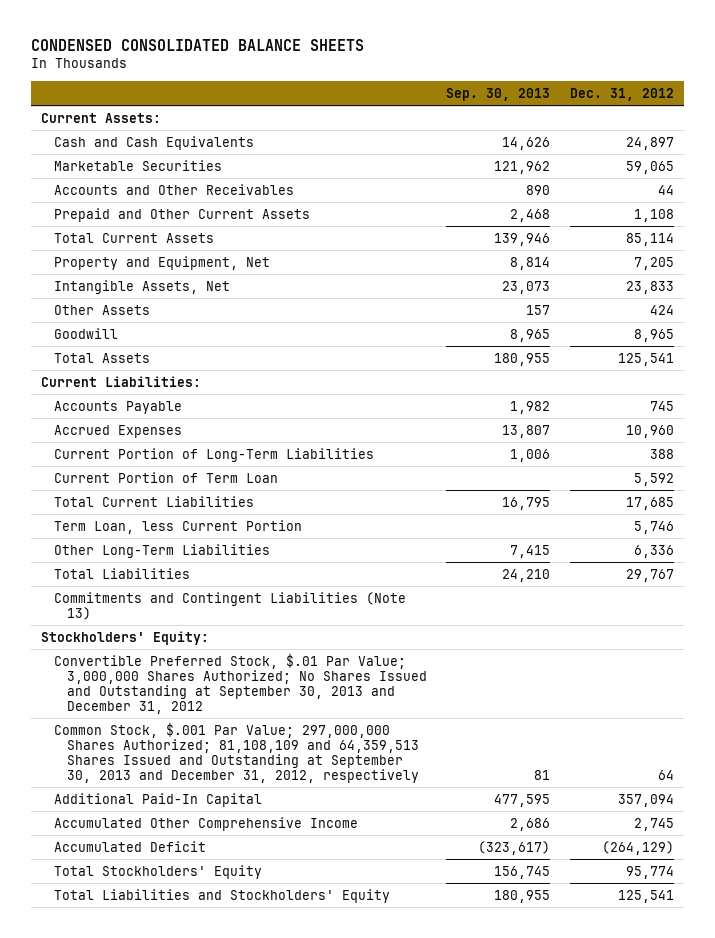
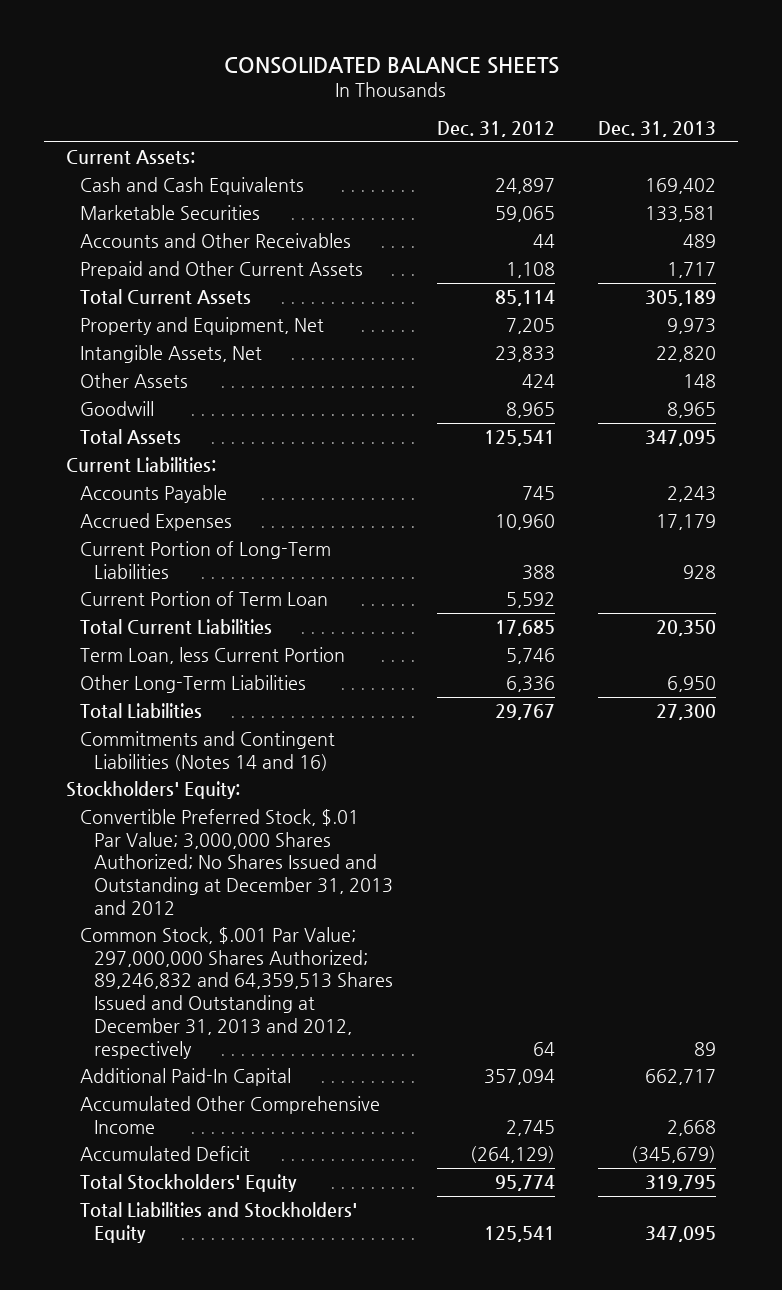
- CONDENSED CONSOLIDATED BALANCE SHEETS
+ CONSOLIDATED BALANCE SHEETS
- | Sep. 30, 2013 | Dec. 31, 2012
+ | Dec. 31, 2012 | Dec. 31, 2013
- Commitments and Contingent Liabilities (Note 13)
+ Commitments and Contingent Liabilities (Notes 14 and 16)
- Convertible Preferred Stock, $.01 Par Value; 3,000,000 Shares Authorized; No Shares Issued and Outstanding at September 30, 2013 and December 31, 2012
- Common Stock, $.001 Par Value; 297,000,000 Shares Authorized; 81,108,109 and 64,359,513 Shares Issued and Outstanding at September 30, 2013 and December 31, 2012, respectively | 81 | 64
+ Convertible Preferred Stock, $.01 Par Value; 3,000,000 Shares Authorized; No Shares Issued and Outstanding at December 31, 2013 and 2012
+ Common Stock, $.001 Par Value; 297,000,000 Shares Authorized; 89,246,832 and 64,359,513 Shares Issued and Outstanding at December 31, 2013 and 2012, respectively | 64 | 89

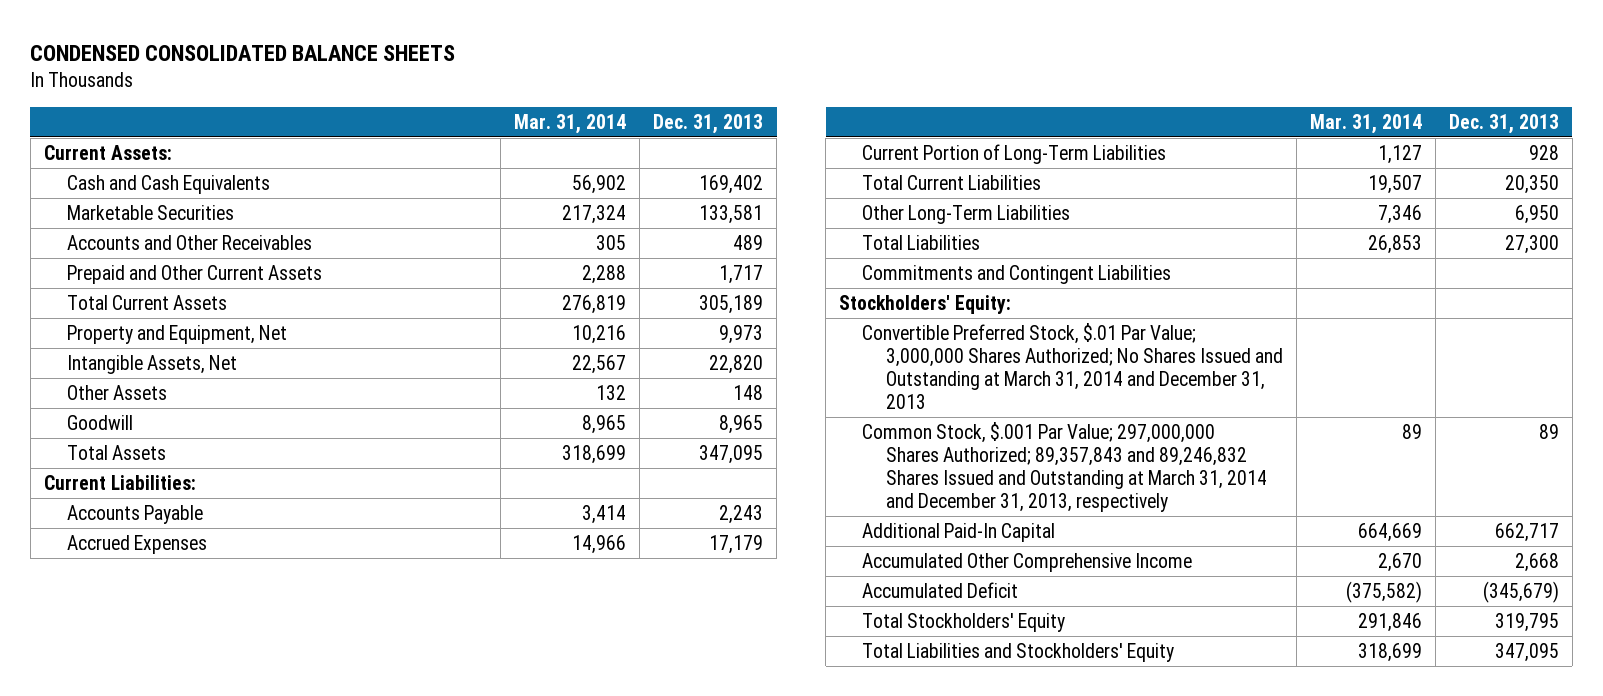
- CONSOLIDATED BALANCE SHEETS
+ CONDENSED CONSOLIDATED BALANCE SHEETS
- | Dec. 31, 2012 | Dec. 31, 2013
+ | Mar. 31, 2014 | Dec. 31, 2013
- Current Portion of Term Loan | 5,592 |
- Term Loan, less Current Portion | 5,746 |
- Commitments and Contingent Liabilities (Notes 14 and 16)
+ Commitments and Contingent Liabilities
- Convertible Preferred Stock, $.01 Par Value; 3,000,000 Shares Authorized; No Shares Issued and Outstanding at December 31, 2013 and 2012
- Common Stock, $.001 Par Value; 297,000,000 Shares Authorized; 89,246,832 and 64,359,513 Shares Issued and Outstanding at December 31, 2013 and 2012, respectively | 64 | 89
+ Convertible Preferred Stock, $.01 Par Value; 3,000,000 Shares Authorized; No Shares Issued and Outstanding at March 31, 2014 and December 31, 2013
+ Common Stock, $.001 Par Value; 297,000,000 Shares Authorized; 89,357,843 and 89,246,832 Shares Issued and Outstanding at March 31, 2014 and December 31, 2013, respectively | 89 | 89

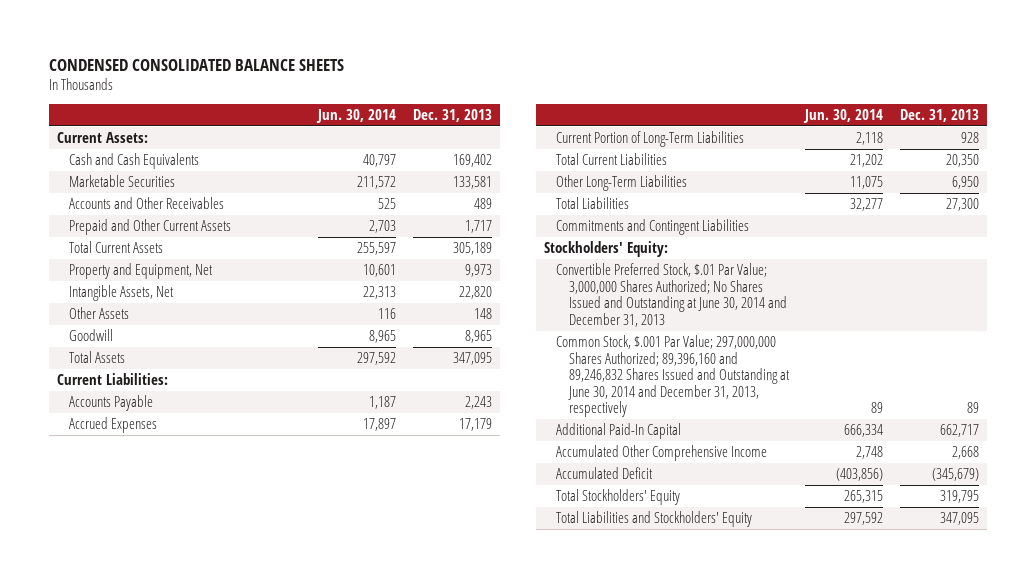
- | Mar. 31, 2014 | Dec. 31, 2013
+ | Jun. 30, 2014 | Dec. 31, 2013
- Convertible Preferred Stock, $.01 Par Value; 3,000,000 Shares Authorized; No Shares Issued and Outstanding at March 31, 2014 and December 31, 2013
- Common Stock, $.001 Par Value; 297,000,000 Shares Authorized; 89,357,843 and 89,246,832 Shares Issued and Outstanding at March 31, 2014 and December 31, 2013, respectively | 89 | 89
+ Convertible Preferred Stock, $.01 Par Value; 3,000,000 Shares Authorized; No Shares Issued and Outstanding at June 30, 2014 and December 31, 2013
+ Common Stock, $.001 Par Value; 297,000,000 Shares Authorized; 89,396,160 and 89,246,832 Shares Issued and Outstanding at June 30, 2014 and December 31, 2013, respectively | 89 | 89

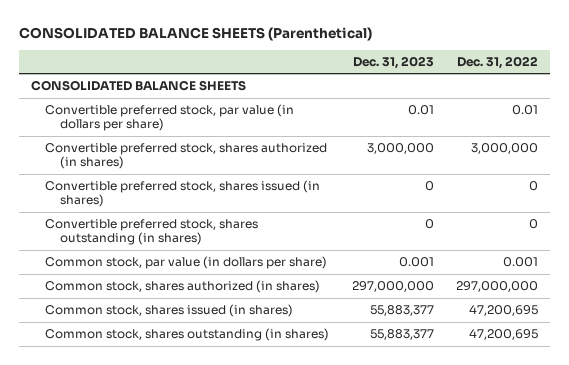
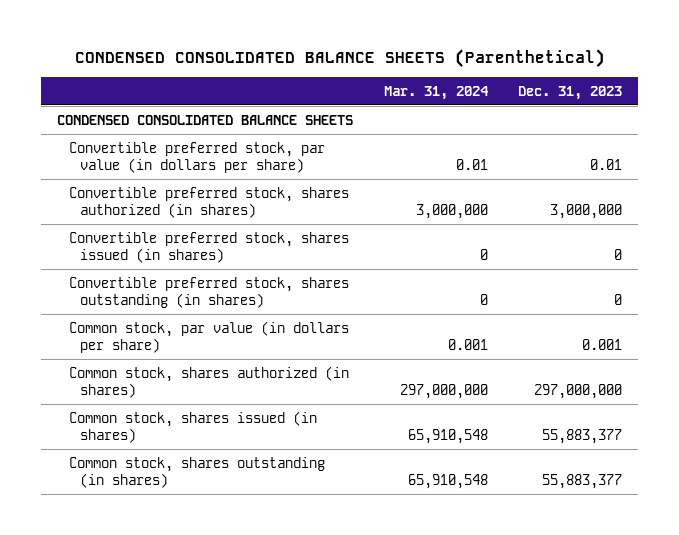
- CONSOLIDATED BALANCE SHEETS (Parenthetical)
+ CONDENSED CONSOLIDATED BALANCE SHEETS (Parenthetical)
- | Dec. 31, 2023 | Dec. 31, 2022
+ | Mar. 31, 2024 | Dec. 31, 2023
- CONSOLIDATED BALANCE SHEETS
+ CONDENSED CONSOLIDATED BALANCE SHEETS

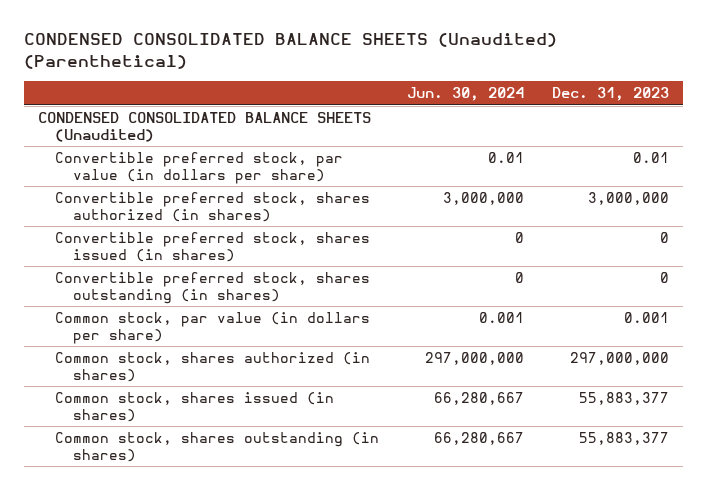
- CONDENSED CONSOLIDATED BALANCE SHEETS (Parenthetical)
+ CONDENSED CONSOLIDATED BALANCE SHEETS (Unaudited) (Parenthetical)
- | Mar. 31, 2024 | Dec. 31, 2023
+ | Jun. 30, 2024 | Dec. 31, 2023
- CONDENSED CONSOLIDATED BALANCE SHEETS
+ CONDENSED CONSOLIDATED BALANCE SHEETS (Unaudited)

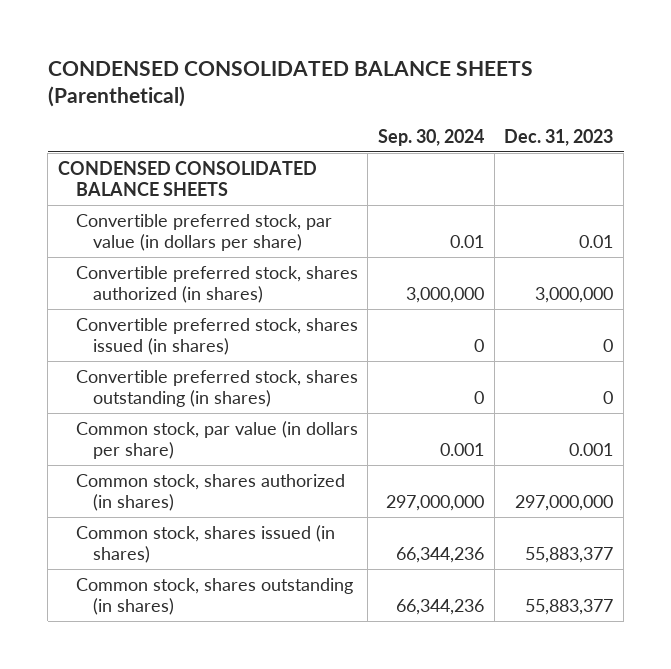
- CONDENSED CONSOLIDATED BALANCE SHEETS (Unaudited) (Parenthetical)
+ CONDENSED CONSOLIDATED BALANCE SHEETS (Parenthetical)
- | Jun. 30, 2024 | Dec. 31, 2023
+ | Sep. 30, 2024 | Dec. 31, 2023
- CONDENSED CONSOLIDATED BALANCE SHEETS (Unaudited)
+ CONDENSED CONSOLIDATED BALANCE SHEETS

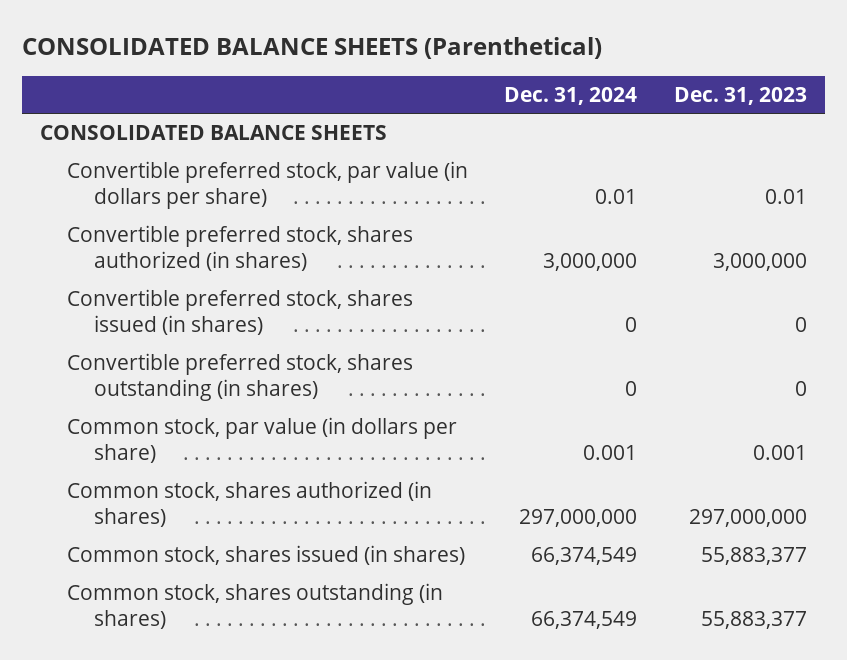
- CONDENSED CONSOLIDATED BALANCE SHEETS (Parenthetical)
+ CONSOLIDATED BALANCE SHEETS (Parenthetical)
- | Sep. 30, 2024 | Dec. 31, 2023
+ | Dec. 31, 2024 | Dec. 31, 2023
- CONDENSED CONSOLIDATED BALANCE SHEETS
+ CONSOLIDATED BALANCE SHEETS

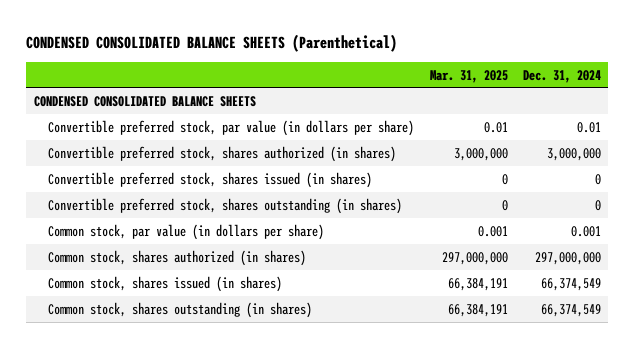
- CONSOLIDATED BALANCE SHEETS (Parenthetical)
+ CONDENSED CONSOLIDATED BALANCE SHEETS (Parenthetical)
- | Dec. 31, 2024 | Dec. 31, 2023
+ | Mar. 31, 2025 | Dec. 31, 2024
- CONSOLIDATED BALANCE SHEETS
+ CONDENSED CONSOLIDATED BALANCE SHEETS

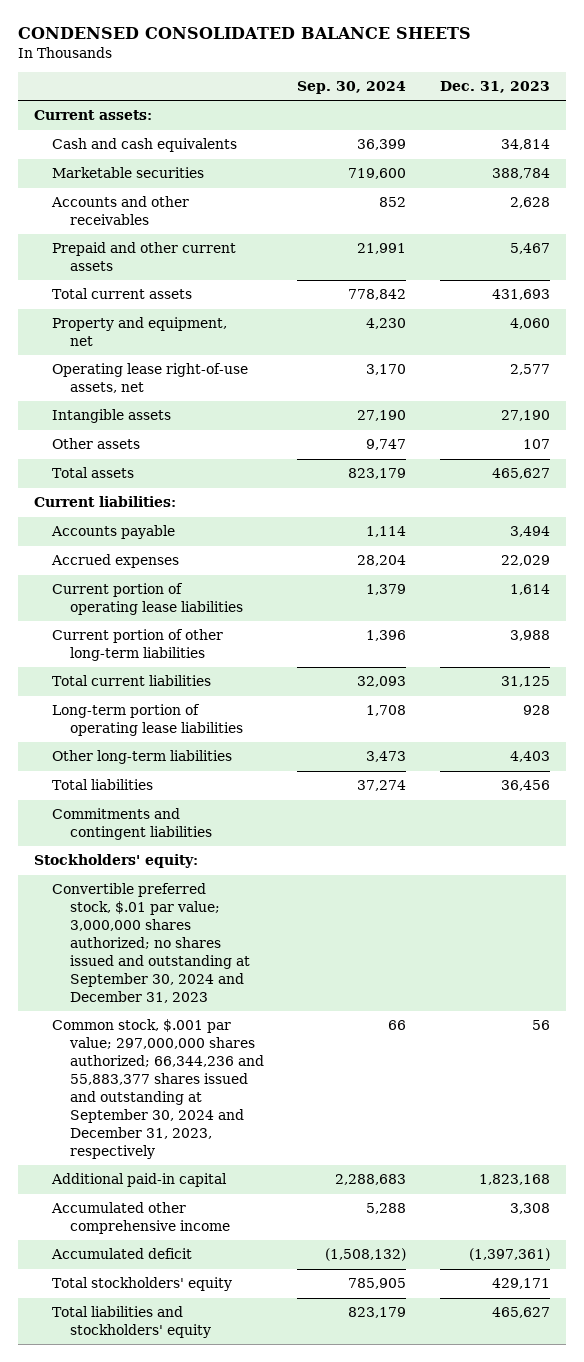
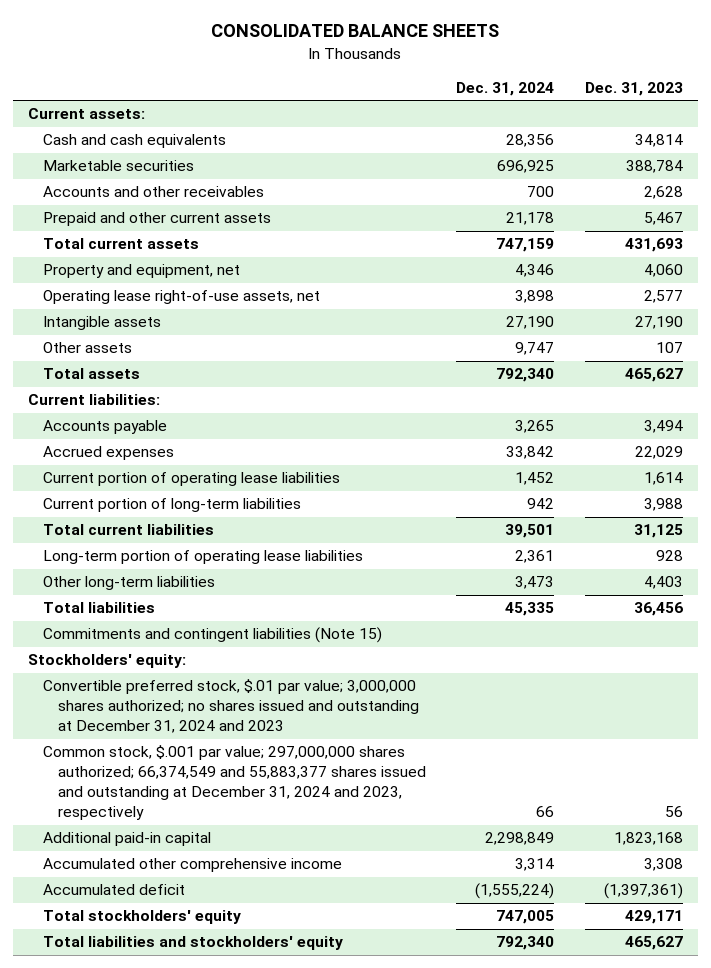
- CONDENSED CONSOLIDATED BALANCE SHEETS
+ CONSOLIDATED BALANCE SHEETS
- | Sep. 30, 2024 | Dec. 31, 2023
+ | Dec. 31, 2024 | Dec. 31, 2023
- Current portion of other long-term liabilities | 1,396 | 3,988
+ Current portion of long-term liabilities | 942 | 3,988
- Commitments and contingent liabilities
+ Commitments and contingent liabilities (Note 15)
- Convertible preferred stock, $.01 par value; 3,000,000 shares authorized; no shares issued and outstanding at September 30, 2024 and December 31, 2023
- Common stock, $.001 par value; 297,000,000 shares authorized; 66,344,236 and 55,883,377 shares issued and outstanding at September 30, 2024 and December 31, 2023, respectively | 66 | 56
+ Convertible preferred stock, $.01 par value; 3,000,000 shares authorized; no shares issued and outstanding at December 31, 2024 and 2023
+ Common stock, $.001 par value; 297,000,000 shares authorized; 66,374,549 and 55,883,377 shares issued and outstanding at December 31, 2024 and 2023, respectively | 66 | 56

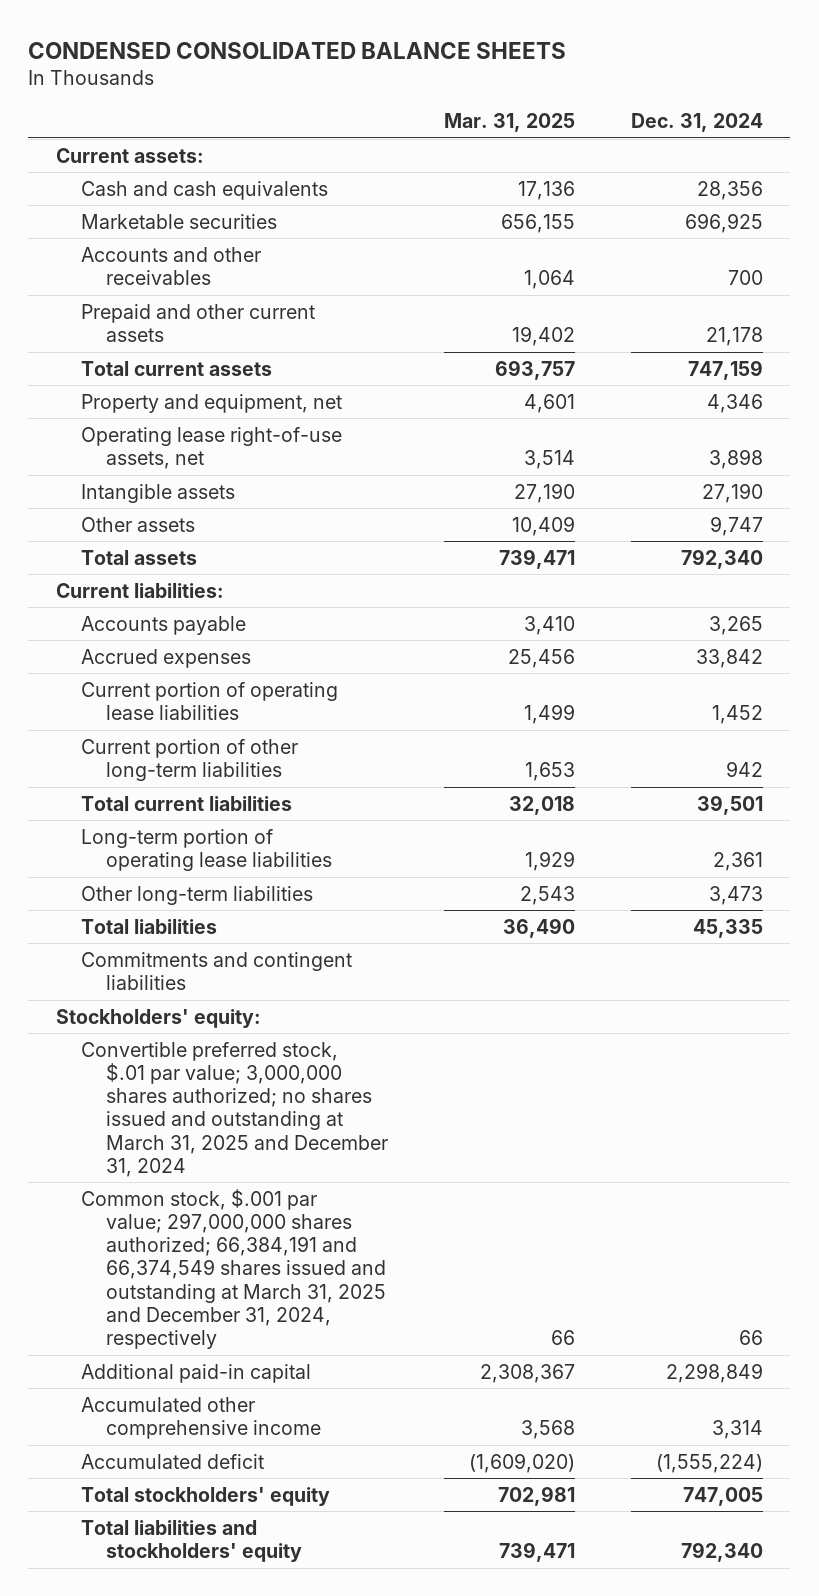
- CONSOLIDATED BALANCE SHEETS
+ CONDENSED CONSOLIDATED BALANCE SHEETS
- | Dec. 31, 2024 | Dec. 31, 2023
+ | Mar. 31, 2025 | Dec. 31, 2024
- Current portion of long-term liabilities | 942 | 3,988
+ Current portion of other long-term liabilities | 1,653 | 942
- Commitments and contingent liabilities (Note 15)
+ Commitments and contingent liabilities
- Convertible preferred stock, $.01 par value; 3,000,000 shares authorized; no shares issued and outstanding at December 31, 2024 and 2023
- Common stock, $.001 par value; 297,000,000 shares authorized; 66,374,549 and 55,883,377 shares issued and outstanding at December 31, 2024 and 2023, respectively | 66 | 56
+ Convertible preferred stock, $.01 par value; 3,000,000 shares authorized; no shares issued and outstanding at March 31, 2025 and December 31, 2024
+ Common stock, $.001 par value; 297,000,000 shares authorized; 66,384,191 and 66,374,549 shares issued and outstanding at March 31, 2025 and December 31, 2024, respectively | 66 | 66

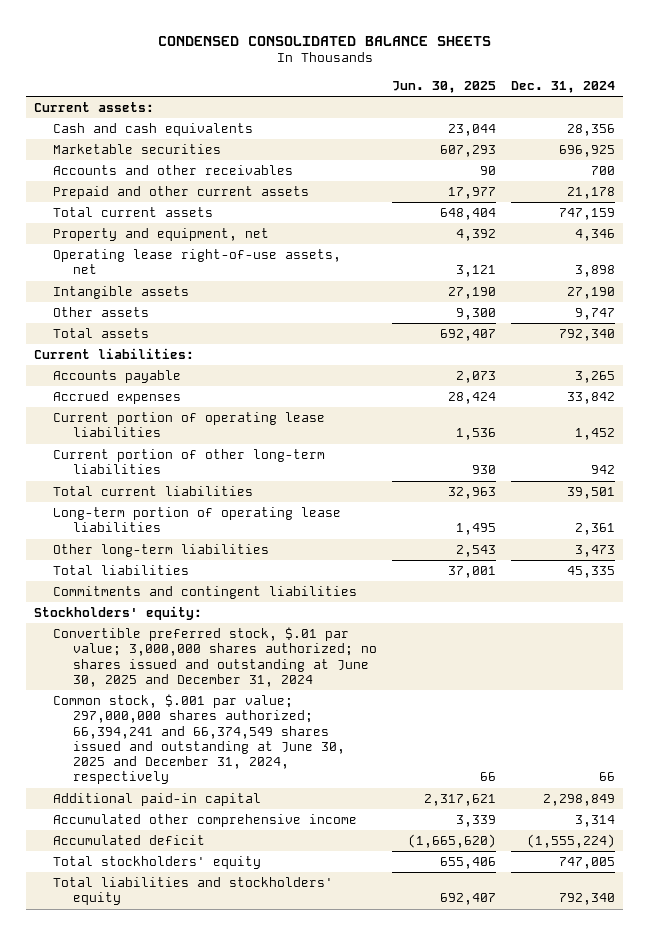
- | Mar. 31, 2025 | Dec. 31, 2024
+ | Jun. 30, 2025 | Dec. 31, 2024
- Convertible preferred stock, $.01 par value; 3,000,000 shares authorized; no shares issued and outstanding at March 31, 2025 and December 31, 2024
- Common stock, $.001 par value; 297,000,000 shares authorized; 66,384,191 and 66,374,549 shares issued and outstanding at March 31, 2025 and December 31, 2024, respectively | 66 | 66
+ Convertible preferred stock, $.01 par value; 3,000,000 shares authorized; no shares issued and outstanding at June 30, 2025 and December 31, 2024
+ Common stock, $.001 par value; 297,000,000 shares authorized; 66,394,241 and 66,374,549 shares issued and outstanding at June 30, 2025 and December 31, 2024, respectively | 66 | 66

